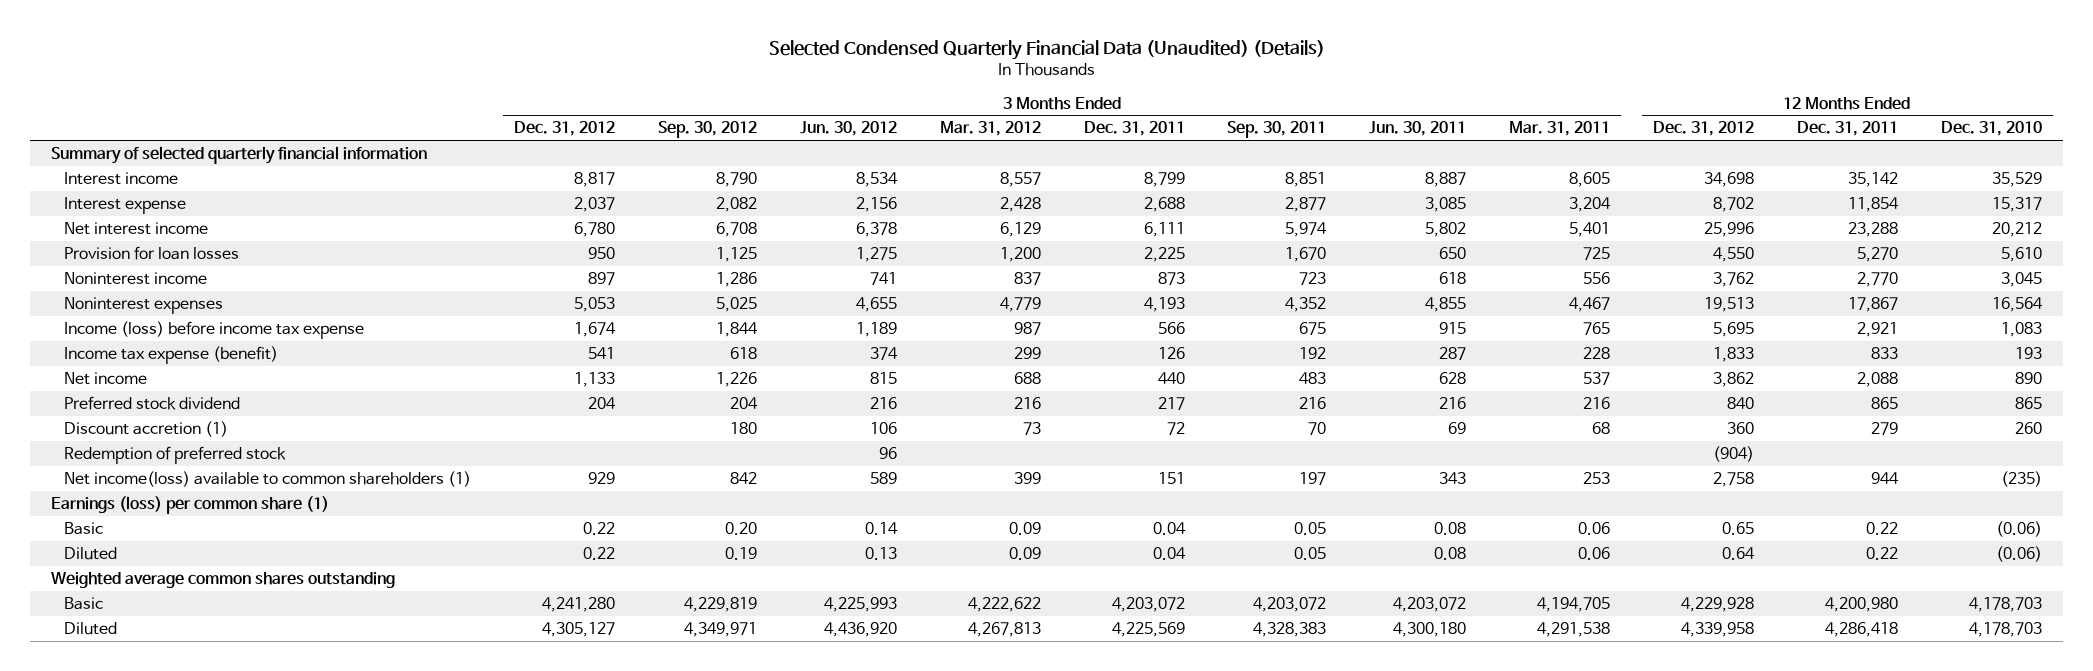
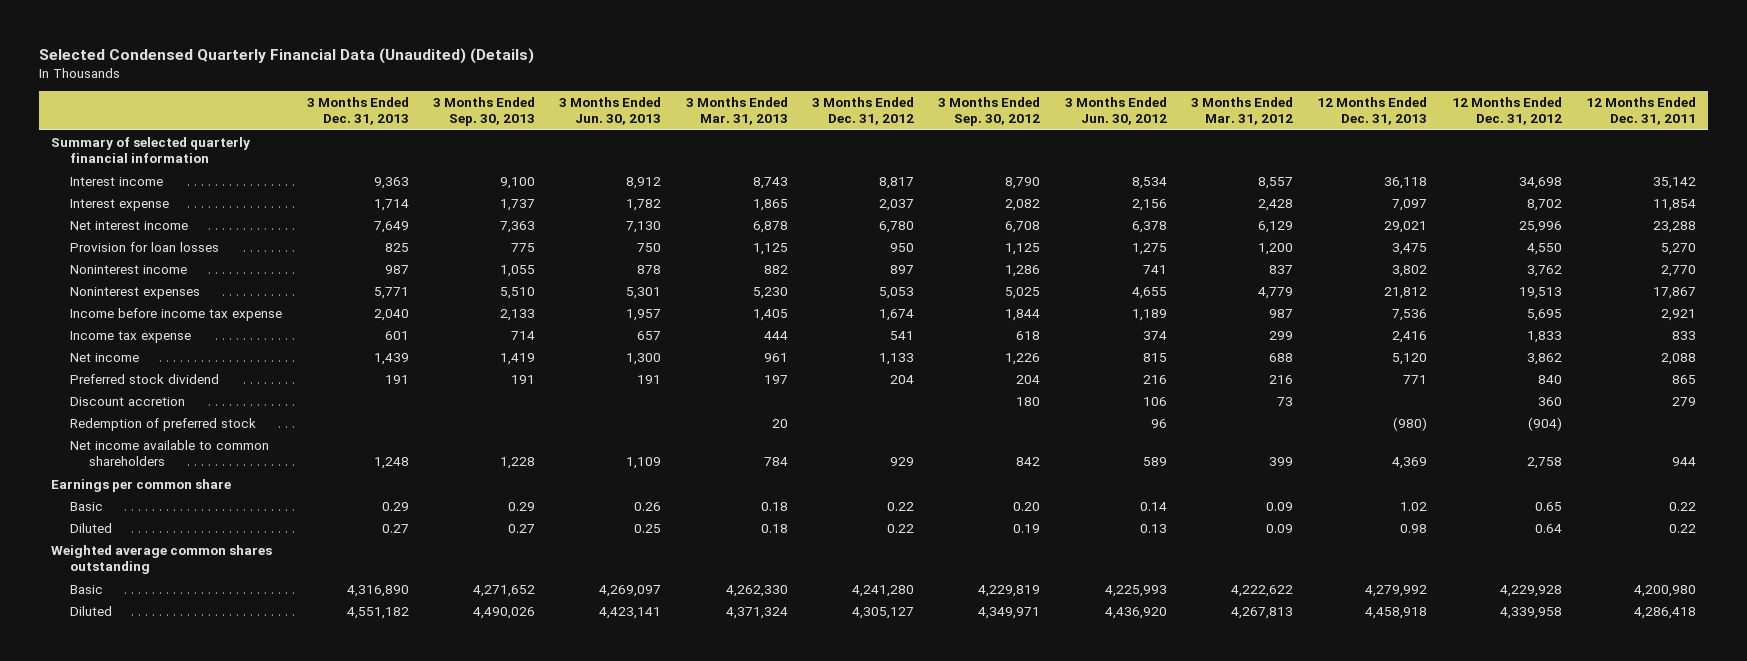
- | 3 Months Ended Dec. 31, 2012 | 3 Months Ended Sep. 30, 2012 | 3 Months Ended Jun. 30, 2012 | 3 Months Ended Mar. 31, 2012 | 3 Months Ended Dec. 31, 2011 | 3 Months Ended Sep. 30, 2011 | 3 Months Ended Jun. 30, 2011 | 3 Months Ended Mar. 31, 2011 | 12 Months Ended Dec. 31, 2012 | 12 Months Ended Dec. 31, 2011 | 12 Months Ended Dec. 31, 2010
+ | 3 Months Ended Dec. 31, 2013 | 3 Months Ended Sep. 30, 2013 | 3 Months Ended Jun. 30, 2013 | 3 Months Ended Mar. 31, 2013 | 3 Months Ended Dec. 31, 2012 | 3 Months Ended Sep. 30, 2012 | 3 Months Ended Jun. 30, 2012 | 3 Months Ended Mar. 31, 2012 | 12 Months Ended Dec. 31, 2013 | 12 Months Ended Dec. 31, 2012 | 12 Months Ended Dec. 31, 2011
- Income (loss) before income tax expense | 1,674 | 1,844 | 1,189 | 987 | 566 | 675 | 915 | 765 | 5,695 | 2,921 | 1,083
- Income tax expense (benefit) | 541 | 618 | 374 | 299 | 126 | 192 | 287 | 228 | 1,833 | 833 | 193
+ Income before income tax expense | 2,040 | 2,133 | 1,957 | 1,405 | 1,674 | 1,844 | 1,189 | 987 | 7,536 | 5,695 | 2,921
+ Income tax expense | 601 | 714 | 657 | 444 | 541 | 618 | 374 | 299 | 2,416 | 1,833 | 833
- Discount accretion (1) | | 180 | 106 | 73 | 72 | 70 | 69 | 68 | 360 | 279 | 260
+ Discount accretion | | | | | | 180 | 106 | 73 | | 360 | 279
- Net income(loss) available to common shareholders (1) | 929 | 842 | 589 | 399 | 151 | 197 | 343 | 253 | 2,758 | 944 | (235)
- Earnings (loss) per common share (1)
+ Net income available to common shareholders | 1,248 | 1,228 | 1,109 | 784 | 929 | 842 | 589 | 399 | 4,369 | 2,758 | 944
+ Earnings per common share

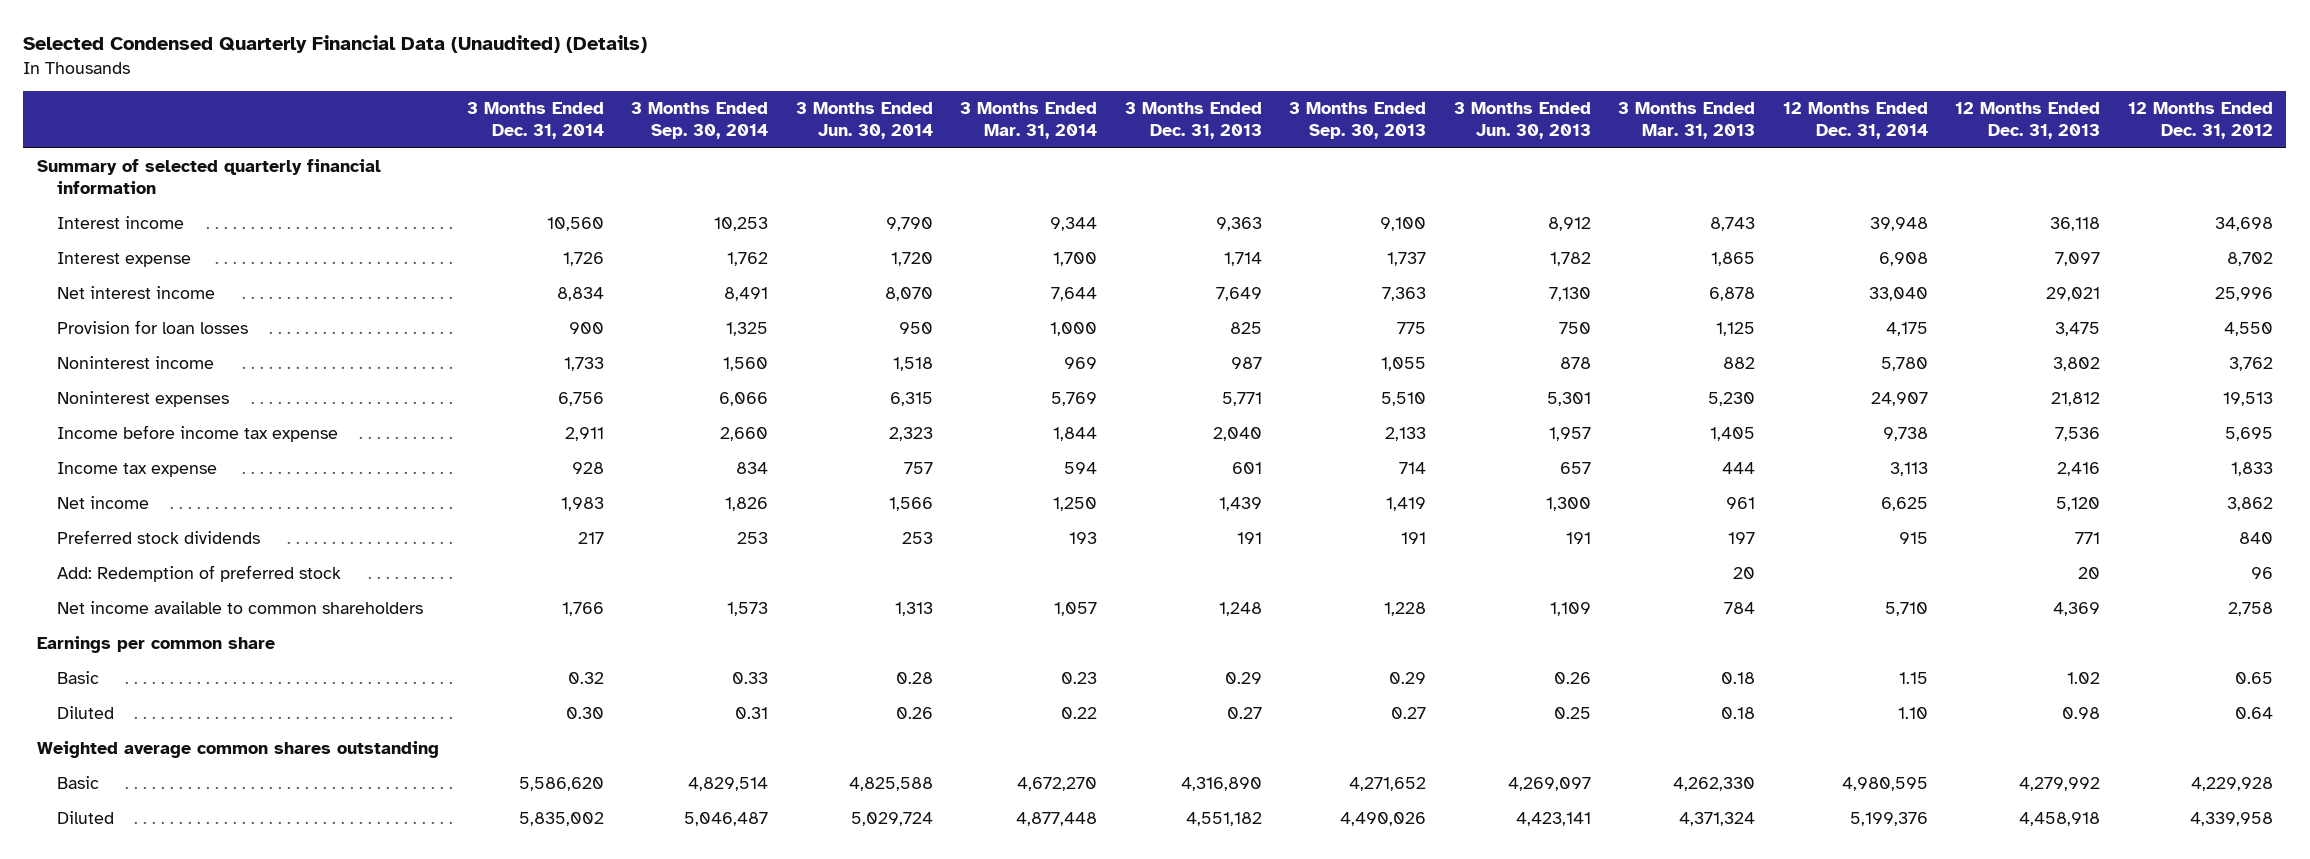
- | 3 Months Ended Dec. 31, 2013 | 3 Months Ended Sep. 30, 2013 | 3 Months Ended Jun. 30, 2013 | 3 Months Ended Mar. 31, 2013 | 3 Months Ended Dec. 31, 2012 | 3 Months Ended Sep. 30, 2012 | 3 Months Ended Jun. 30, 2012 | 3 Months Ended Mar. 31, 2012 | 12 Months Ended Dec. 31, 2013 | 12 Months Ended Dec. 31, 2012 | 12 Months Ended Dec. 31, 2011
+ | 3 Months Ended Dec. 31, 2014 | 3 Months Ended Sep. 30, 2014 | 3 Months Ended Jun. 30, 2014 | 3 Months Ended Mar. 31, 2014 | 3 Months Ended Dec. 31, 2013 | 3 Months Ended Sep. 30, 2013 | 3 Months Ended Jun. 30, 2013 | 3 Months Ended Mar. 31, 2013 | 12 Months Ended Dec. 31, 2014 | 12 Months Ended Dec. 31, 2013 | 12 Months Ended Dec. 31, 2012
- Preferred stock dividend | 191 | 191 | 191 | 197 | 204 | 204 | 216 | 216 | 771 | 840 | 865
- Discount accretion | | | | | | 180 | 106 | 73 | | 360 | 279
- Redemption of preferred stock | | | | 20 | | | 96 | | (980) | (904) |
+ Preferred stock dividends | 217 | 253 | 253 | 193 | 191 | 191 | 191 | 197 | 915 | 771 | 840
+ Add: Redemption of preferred stock | | | | | | | | 20 | | 20 | 96

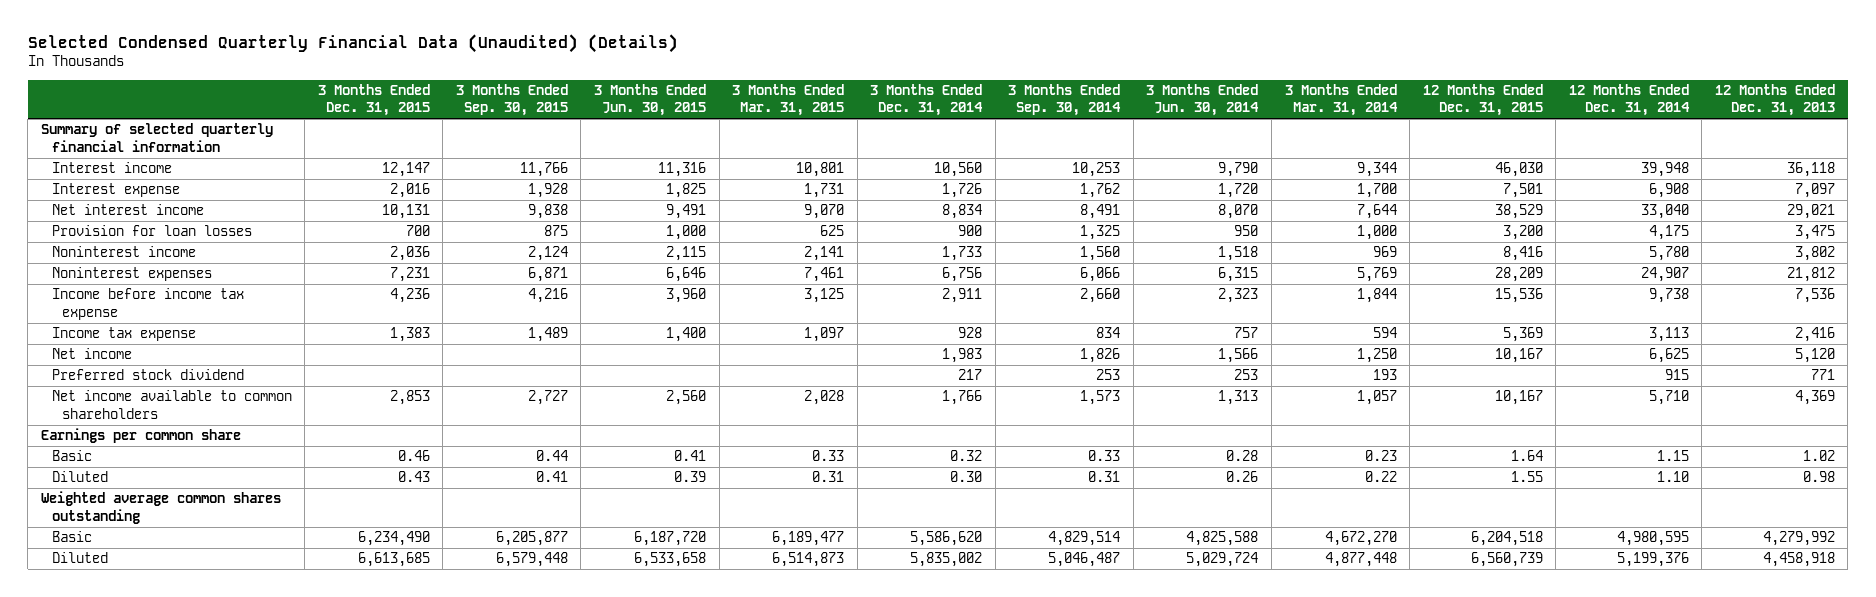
- | 3 Months Ended Dec. 31, 2014 | 3 Months Ended Sep. 30, 2014 | 3 Months Ended Jun. 30, 2014 | 3 Months Ended Mar. 31, 2014 | 3 Months Ended Dec. 31, 2013 | 3 Months Ended Sep. 30, 2013 | 3 Months Ended Jun. 30, 2013 | 3 Months Ended Mar. 31, 2013 | 12 Months Ended Dec. 31, 2014 | 12 Months Ended Dec. 31, 2013 | 12 Months Ended Dec. 31, 2012
+ | 3 Months Ended Dec. 31, 2015 | 3 Months Ended Sep. 30, 2015 | 3 Months Ended Jun. 30, 2015 | 3 Months Ended Mar. 31, 2015 | 3 Months Ended Dec. 31, 2014 | 3 Months Ended Sep. 30, 2014 | 3 Months Ended Jun. 30, 2014 | 3 Months Ended Mar. 31, 2014 | 12 Months Ended Dec. 31, 2015 | 12 Months Ended Dec. 31, 2014 | 12 Months Ended Dec. 31, 2013
- Preferred stock dividends | 217 | 253 | 253 | 193 | 191 | 191 | 191 | 197 | 915 | 771 | 840
- Add: Redemption of preferred stock | | | | | | | | 20 | | 20 | 96
+ Preferred stock dividend | | | | | 217 | 253 | 253 | 193 | | 915 | 771

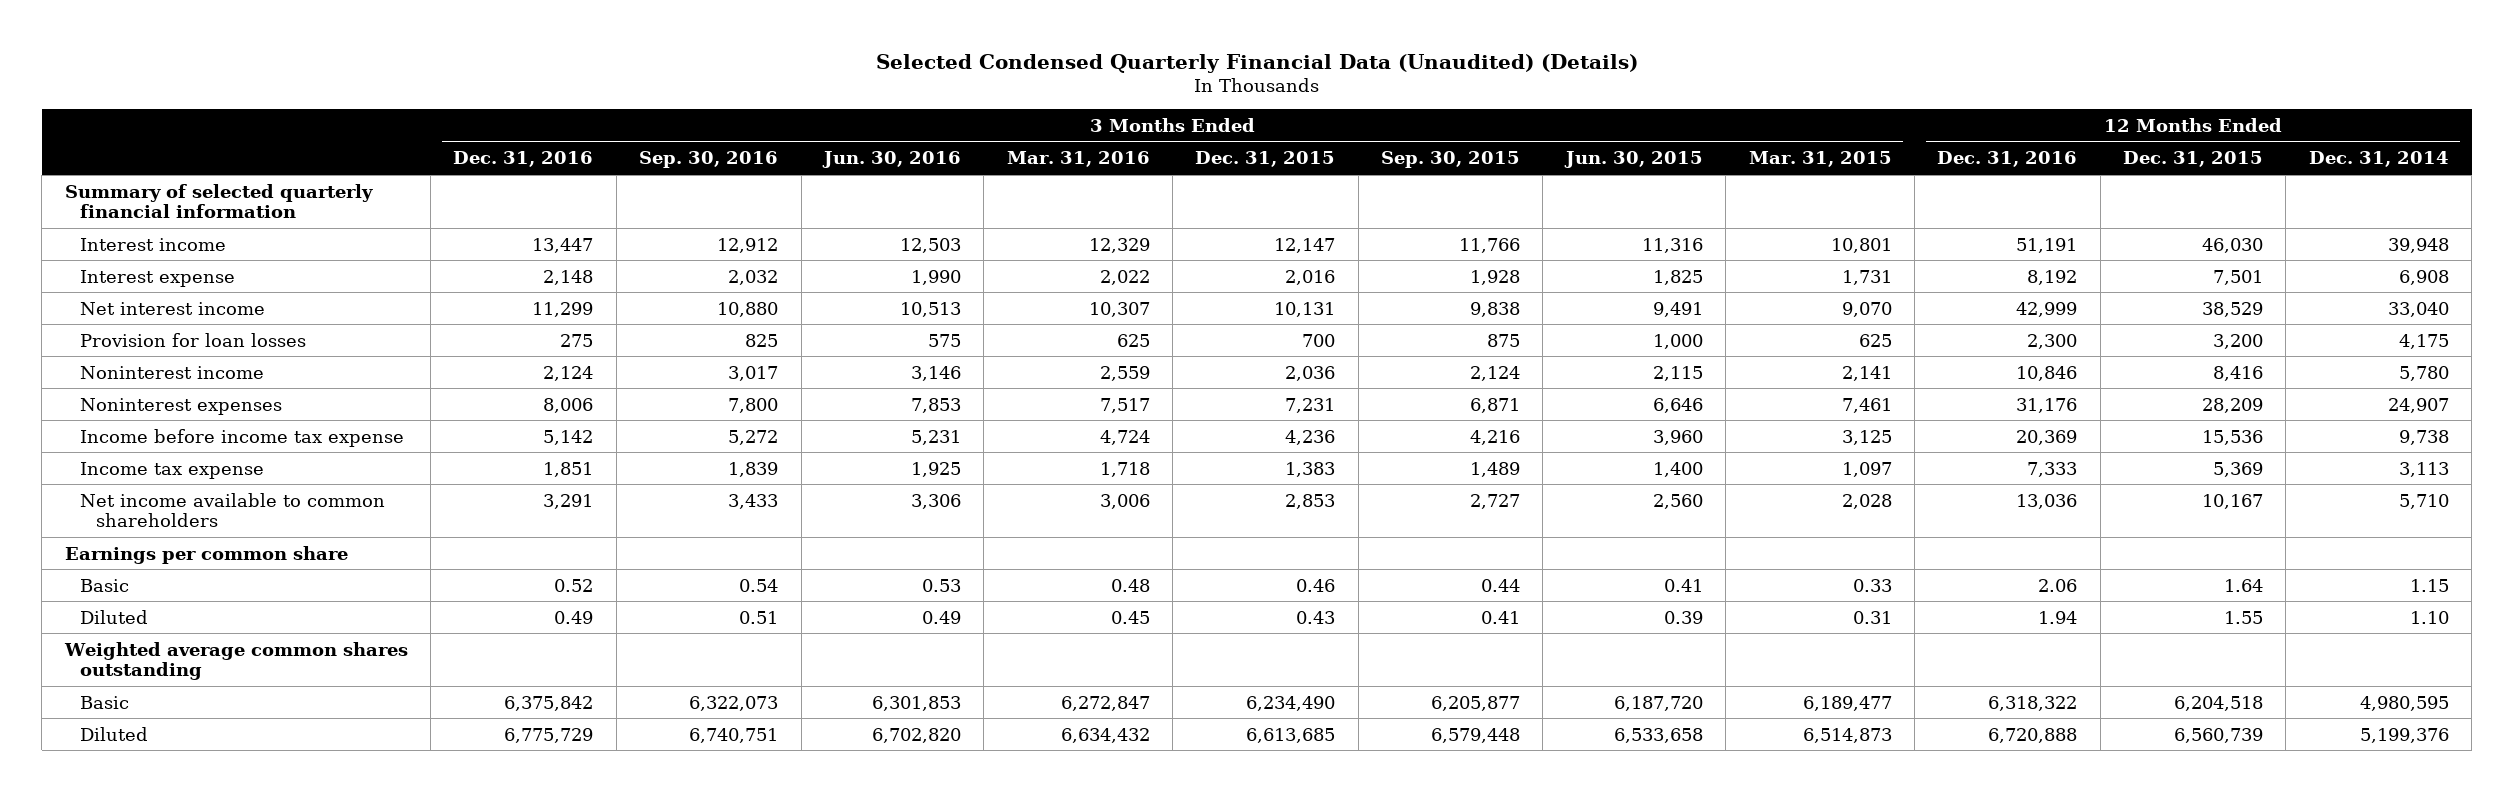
- | 3 Months Ended Dec. 31, 2015 | 3 Months Ended Sep. 30, 2015 | 3 Months Ended Jun. 30, 2015 | 3 Months Ended Mar. 31, 2015 | 3 Months Ended Dec. 31, 2014 | 3 Months Ended Sep. 30, 2014 | 3 Months Ended Jun. 30, 2014 | 3 Months Ended Mar. 31, 2014 | 12 Months Ended Dec. 31, 2015 | 12 Months Ended Dec. 31, 2014 | 12 Months Ended Dec. 31, 2013
+ | 3 Months Ended Dec. 31, 2016 | 3 Months Ended Sep. 30, 2016 | 3 Months Ended Jun. 30, 2016 | 3 Months Ended Mar. 31, 2016 | 3 Months Ended Dec. 31, 2015 | 3 Months Ended Sep. 30, 2015 | 3 Months Ended Jun. 30, 2015 | 3 Months Ended Mar. 31, 2015 | 12 Months Ended Dec. 31, 2016 | 12 Months Ended Dec. 31, 2015 | 12 Months Ended Dec. 31, 2014
- Net income | | | | | 1,983 | 1,826 | 1,566 | 1,250 | 10,167 | 6,625 | 5,120
- Preferred stock dividend | | | | | 217 | 253 | 253 | 193 | | 915 | 771

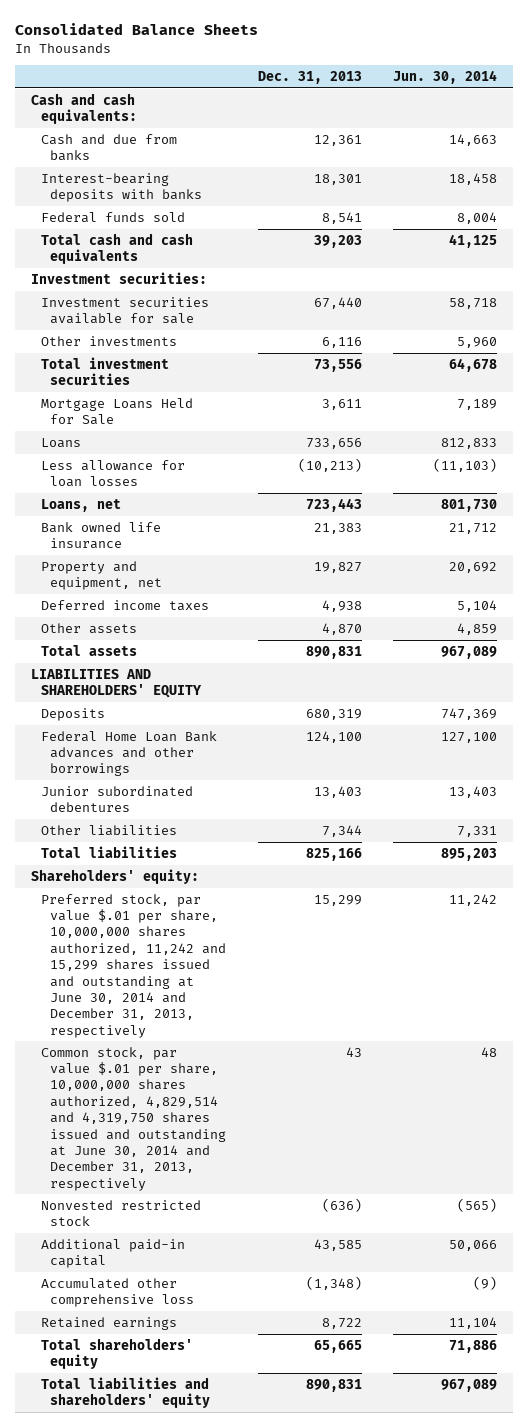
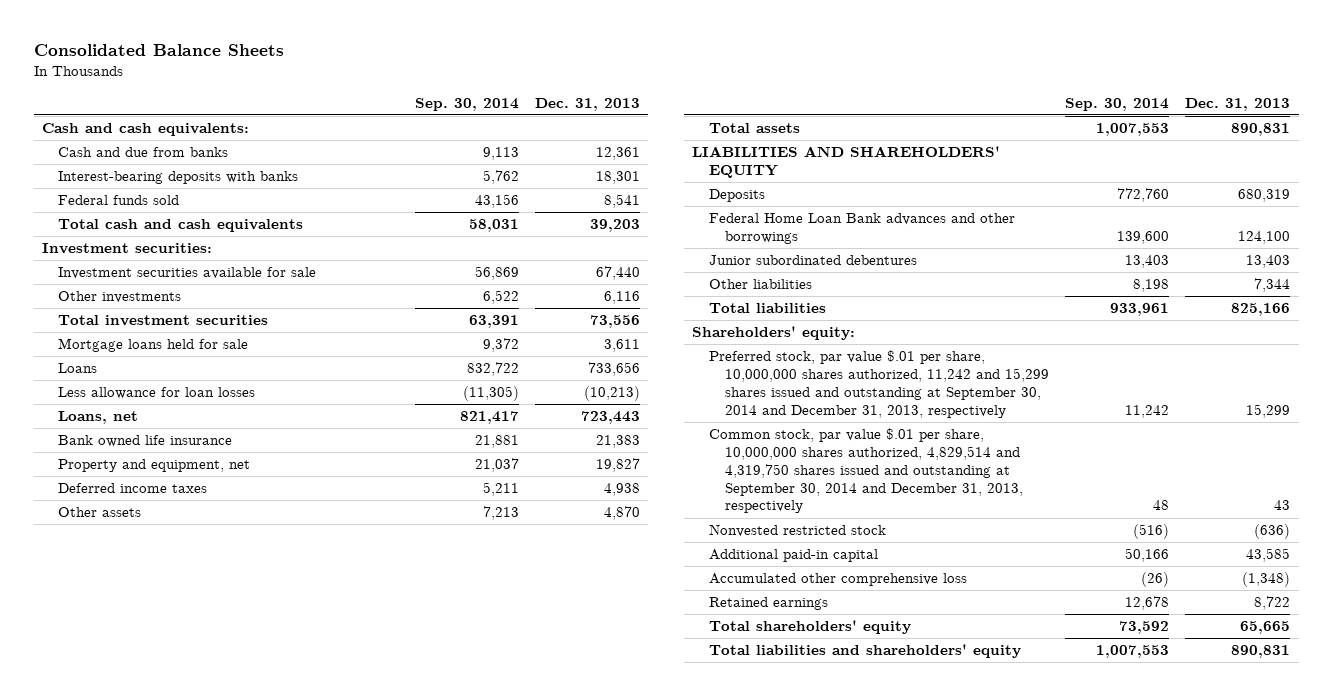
- | Dec. 31, 2013 | Jun. 30, 2014
+ | Sep. 30, 2014 | Dec. 31, 2013
- Mortgage Loans Held for Sale | 3,611 | 7,189
+ Mortgage loans held for sale | 9,372 | 3,611
- Preferred stock, par value $.01 per share, 10,000,000 shares authorized, 11,242 and 15,299 shares issued and outstanding at June 30, 2014 and December 31, 2013, respectively | 15,299 | 11,242
- Common stock, par value $.01 per share, 10,000,000 shares authorized, 4,829,514 and 4,319,750 shares issued and outstanding at June 30, 2014 and December 31, 2013, respectively | 43 | 48
+ Preferred stock, par value $.01 per share, 10,000,000 shares authorized, 11,242 and 15,299 shares issued and outstanding at September 30, 2014 and December 31, 2013, respectively | 11,242 | 15,299
+ Common stock, par value $.01 per share, 10,000,000 shares authorized, 4,829,514 and 4,319,750 shares issued and outstanding at September 30, 2014 and December 31, 2013, respectively | 48 | 43

